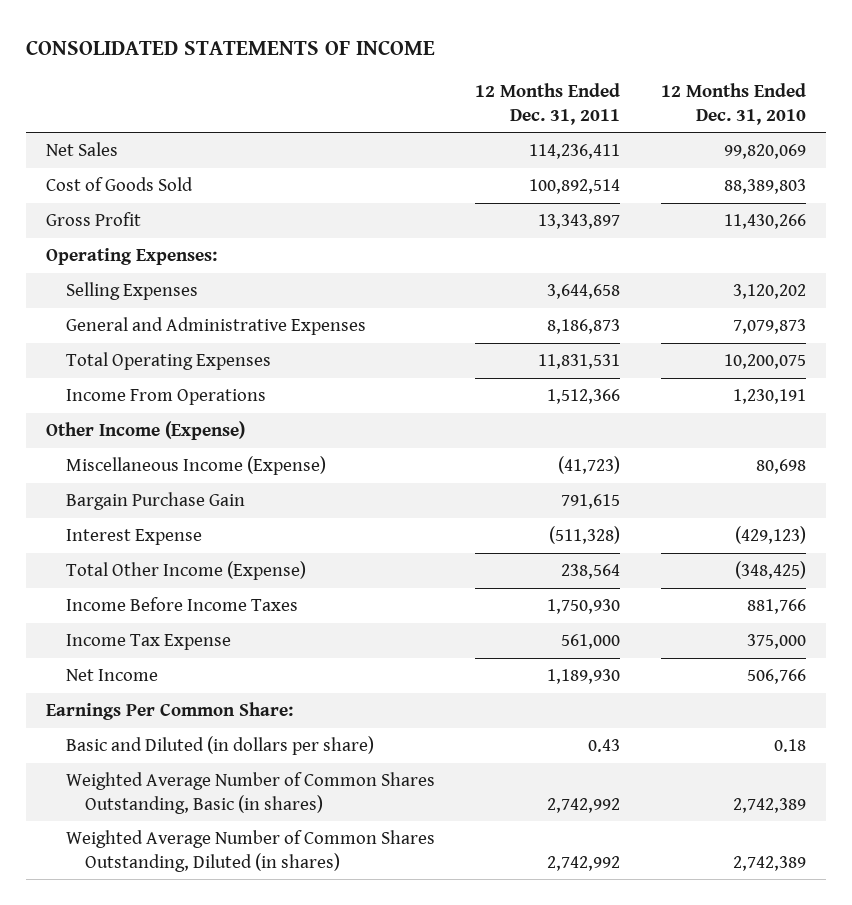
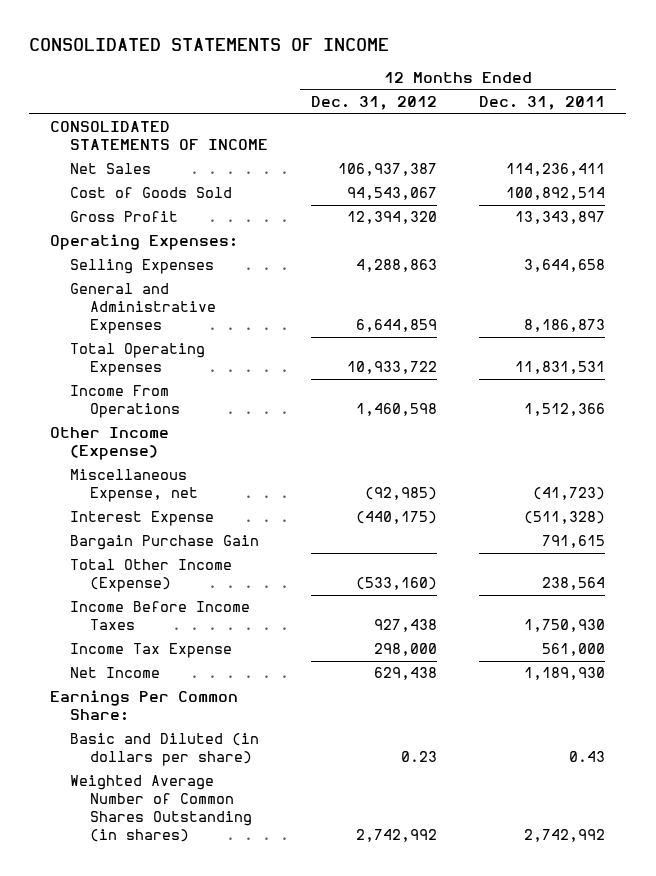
- | 12 Months Ended Dec. 31, 2011 | 12 Months Ended Dec. 31, 2010
+ | 12 Months Ended Dec. 31, 2012 | 12 Months Ended Dec. 31, 2011
+ CONSOLIDATED STATEMENTS OF INCOME
- Miscellaneous Income (Expense) | (41,723) | 80,698
+ Miscellaneous Expense, net | (92,985) | (41,723)
moved down: Bargain Purchase Gain | | 791,615
- Weighted Average Number of Common Shares Outstanding, Basic (in shares) | 2,742,992 | 2,742,389
- Weighted Average Number of Common Shares Outstanding, Diluted (in shares) | 2,742,992 | 2,742,389
+ Weighted Average Number of Common Shares Outstanding (in shares) | 2,742,992 | 2,742,992

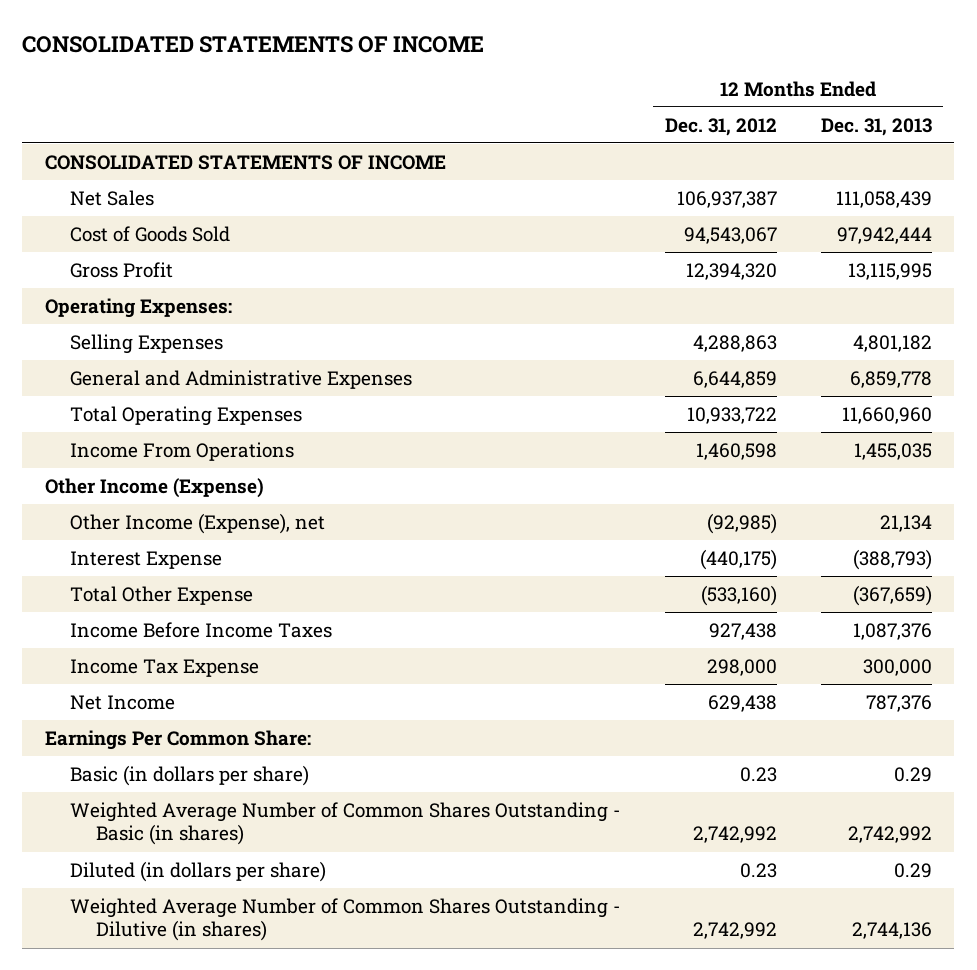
- | 12 Months Ended Dec. 31, 2012 | 12 Months Ended Dec. 31, 2011
+ | 12 Months Ended Dec. 31, 2012 | 12 Months Ended Dec. 31, 2013
- Miscellaneous Expense, net | (92,985) | (41,723)
+ Other Income (Expense), net | (92,985) | 21,134
- Bargain Purchase Gain | | 791,615
- Total Other Income (Expense) | (533,160) | 238,564
+ Total Other Expense | (533,160) | (367,659)
- Basic and Diluted (in dollars per share) | 0.23 | 0.43
- Weighted Average Number of Common Shares Outstanding (in shares) | 2,742,992 | 2,742,992
+ Basic (in dollars per share) | 0.23 | 0.29
+ Weighted Average Number of Common Shares Outstanding - Basic (in shares) | 2,742,992 | 2,742,992
+ Diluted (in dollars per share) | 0.23 | 0.29
+ Weighted Average Number of Common Shares Outstanding - Dilutive (in shares) | 2,742,992 | 2,744,136

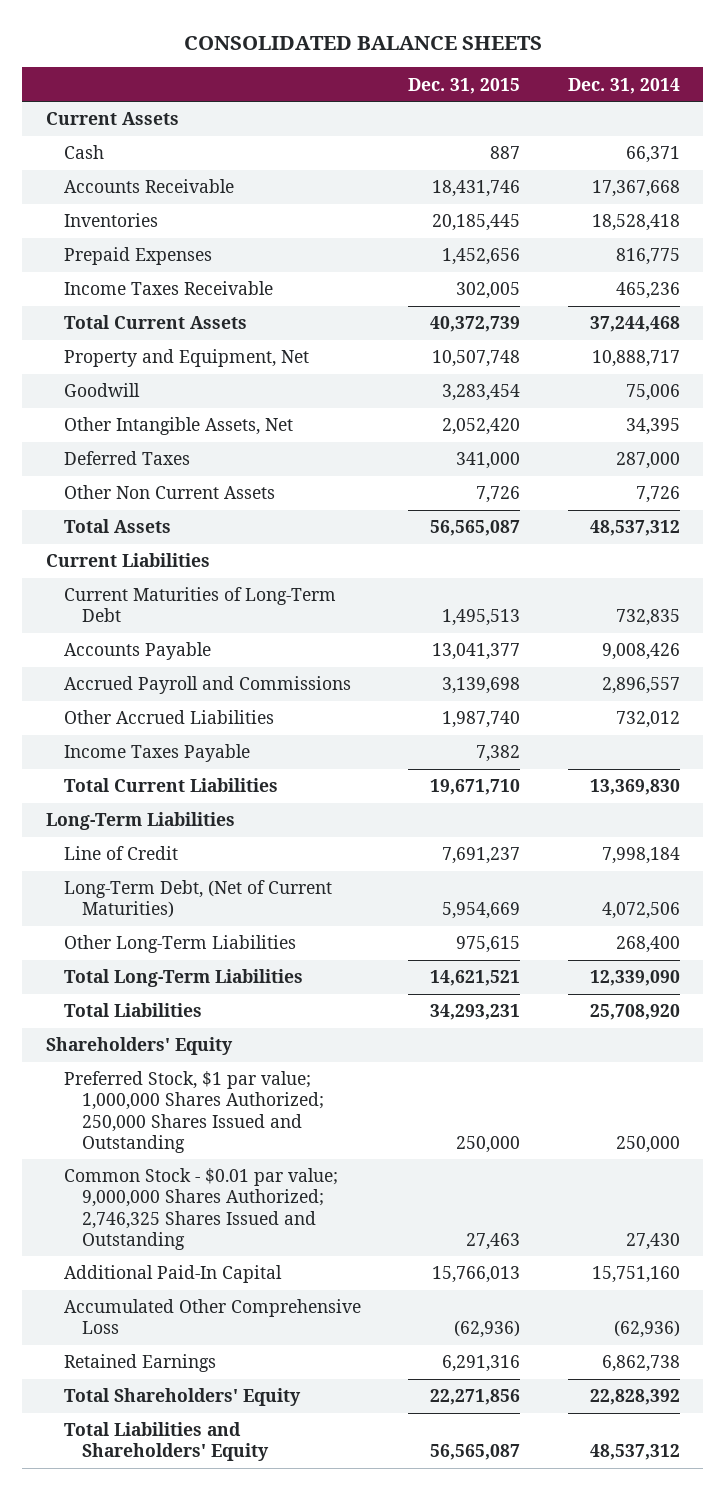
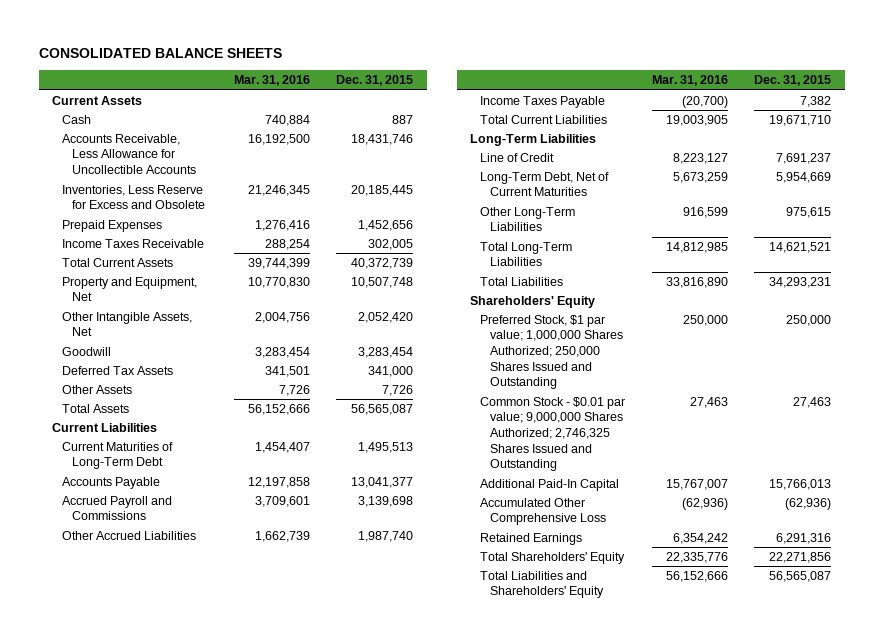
- | Dec. 31, 2015 | Dec. 31, 2014
+ | Mar. 31, 2016 | Dec. 31, 2015
- Accounts Receivable | 18,431,746 | 17,367,668
- Inventories | 20,185,445 | 18,528,418
+ Accounts Receivable, Less Allowance for Uncollectible Accounts | 16,192,500 | 18,431,746
+ Inventories, Less Reserve for Excess and Obsolete | 21,246,345 | 20,185,445
- Deferred Taxes | 341,000 | 287,000
- Other Non Current Assets | 7,726 | 7,726
moved down: Goodwill | 3,283,454 | 3,283,454
+ Deferred Tax Assets | 341,501 | 341,000
+ Other Assets | 7,726 | 7,726
- Long-Term Debt, (Net of Current Maturities) | 5,954,669 | 4,072,506
+ Long-Term Debt, Net of Current Maturities | 5,673,259 | 5,954,669

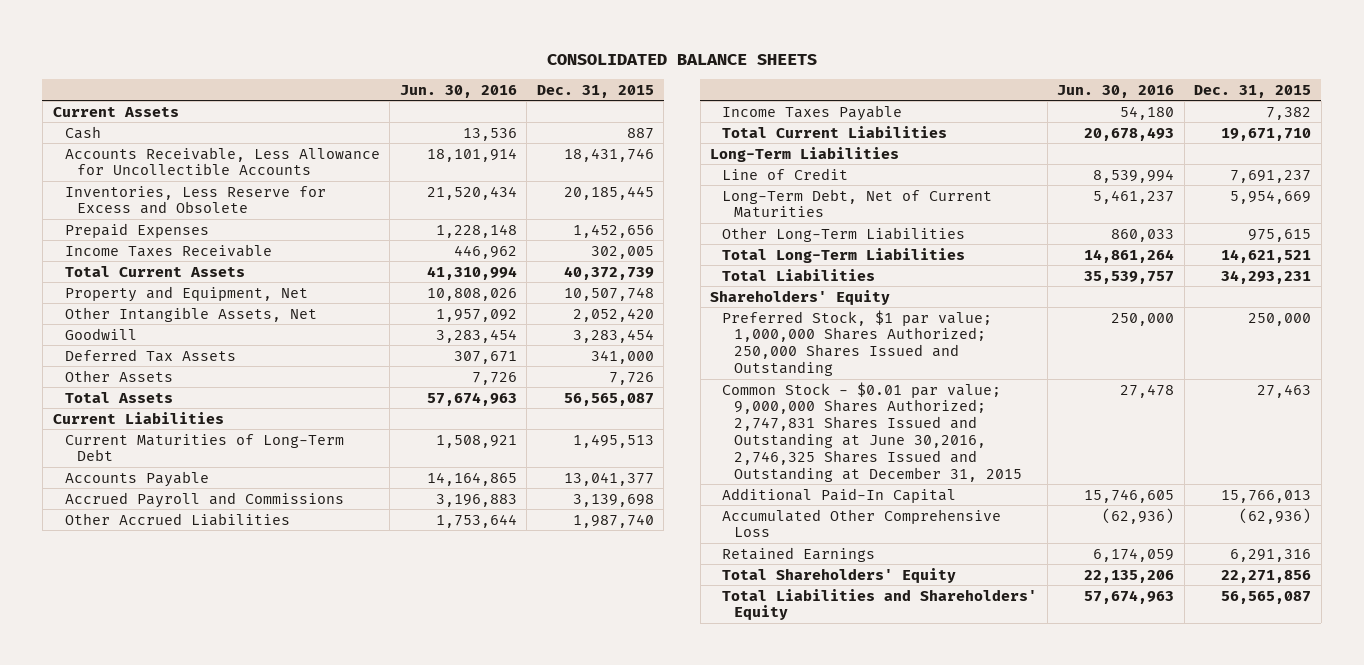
- | Mar. 31, 2016 | Dec. 31, 2015
+ | Jun. 30, 2016 | Dec. 31, 2015
- Common Stock - $0.01 par value; 9,000,000 Shares Authorized; 2,746,325 Shares Issued and Outstanding | 27,463 | 27,463
+ Common Stock - $0.01 par value; 9,000,000 Shares Authorized; 2,747,831 Shares Issued and Outstanding at June 30,2016, 2,746,325 Shares Issued and Outstanding at December 31, 2015 | 27,478 | 27,463

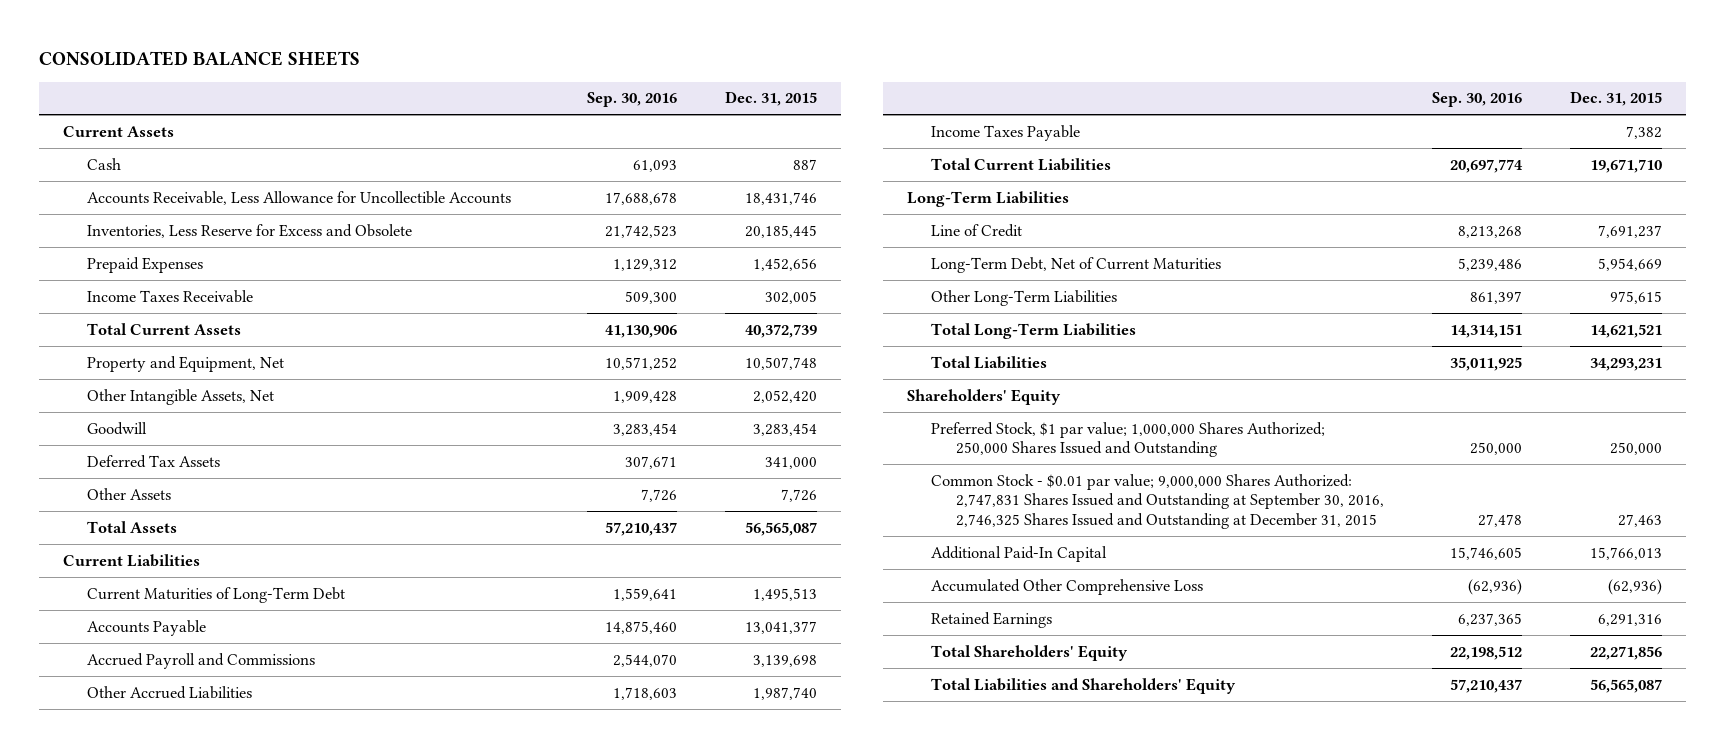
- | Jun. 30, 2016 | Dec. 31, 2015
+ | Sep. 30, 2016 | Dec. 31, 2015
- Common Stock - $0.01 par value; 9,000,000 Shares Authorized; 2,747,831 Shares Issued and Outstanding at June 30,2016, 2,746,325 Shares Issued and Outstanding at December 31, 2015 | 27,478 | 27,463
+ Common Stock - $0.01 par value; 9,000,000 Shares Authorized: 2,747,831 Shares Issued and Outstanding at September 30, 2016, 2,746,325 Shares Issued and Outstanding at December 31, 2015 | 27,478 | 27,463

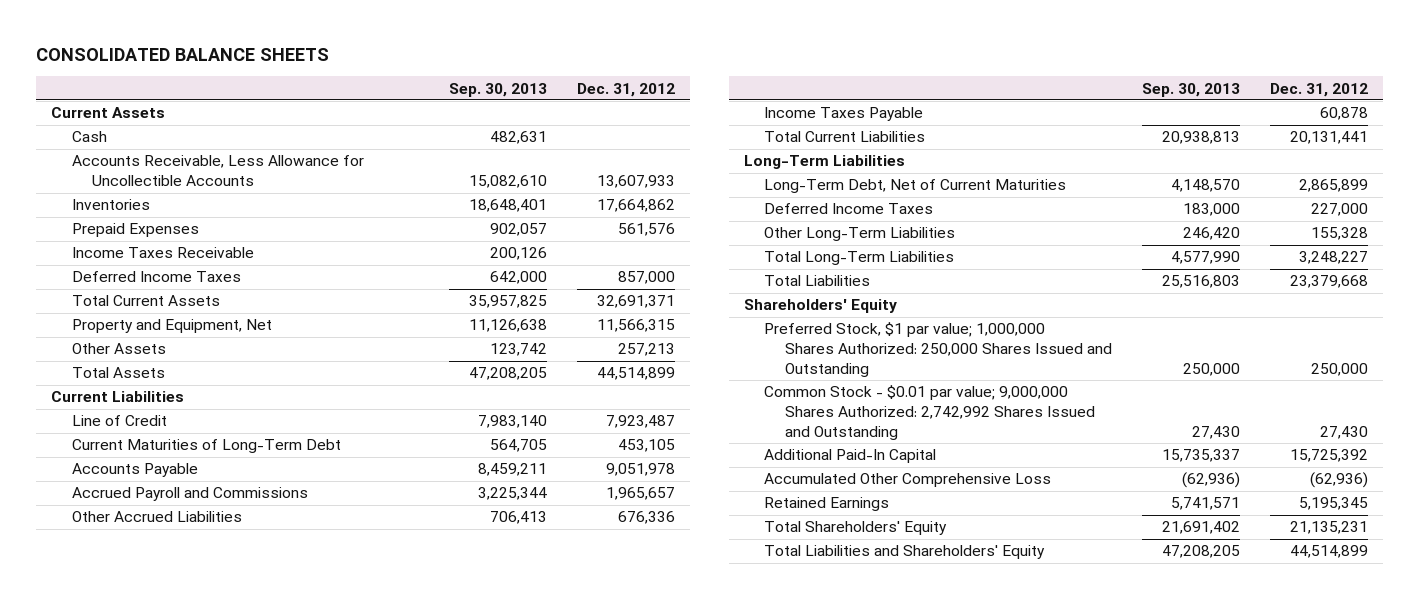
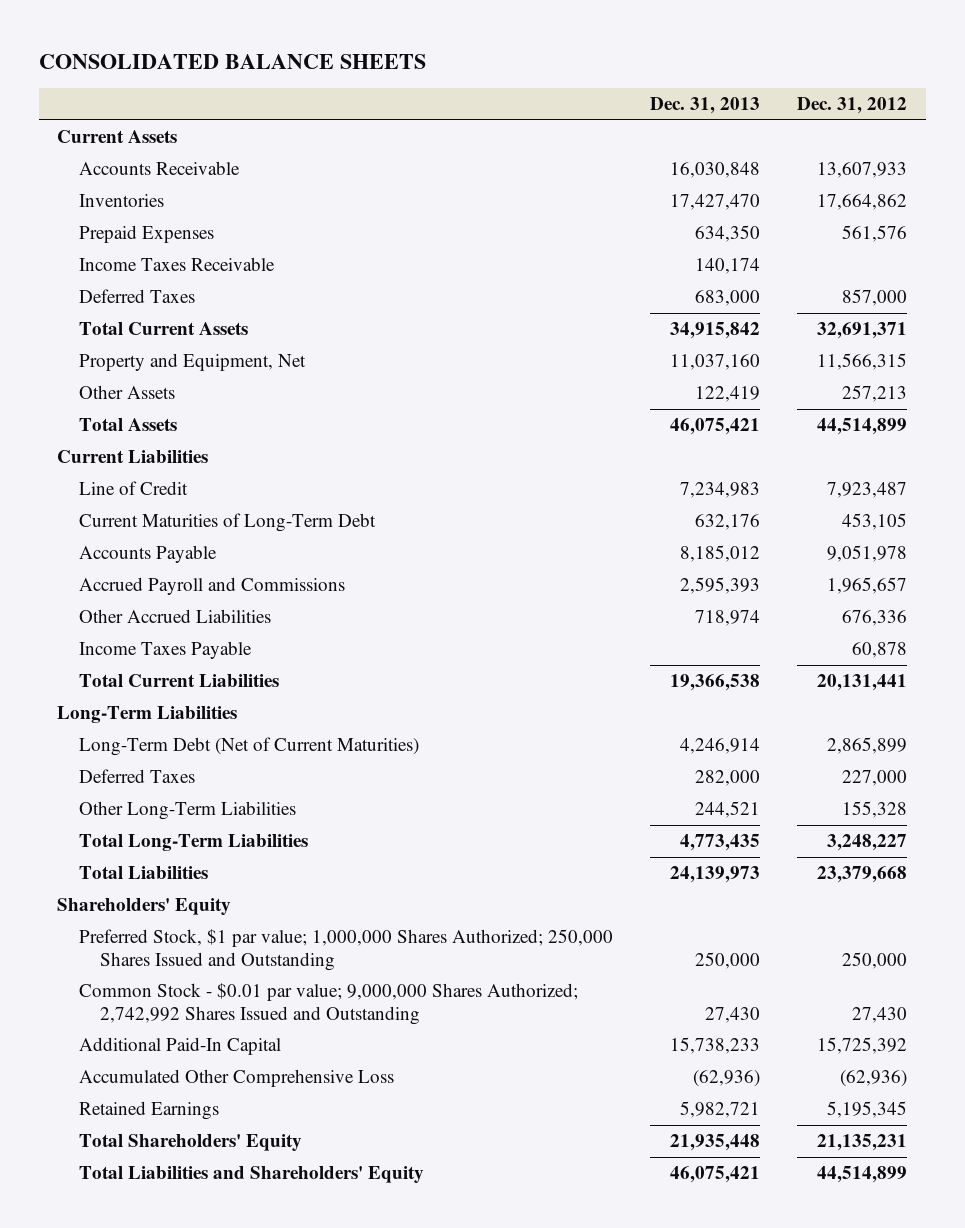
- | Sep. 30, 2013 | Dec. 31, 2012
+ | Dec. 31, 2013 | Dec. 31, 2012
- Cash | 482,631 |
- Accounts Receivable, Less Allowance for Uncollectible Accounts | 15,082,610 | 13,607,933
+ Accounts Receivable | 16,030,848 | 13,607,933
- Deferred Income Taxes | 642,000 | 857,000
+ Deferred Taxes | 683,000 | 857,000
- Long-Term Debt, Net of Current Maturities | 4,148,570 | 2,865,899
- Deferred Income Taxes | 183,000 | 227,000
+ Long-Term Debt (Net of Current Maturities) | 4,246,914 | 2,865,899
+ Deferred Taxes | 282,000 | 227,000
- Preferred Stock, $1 par value; 1,000,000 Shares Authorized: 250,000 Shares Issued and Outstanding | 250,000 | 250,000
- Common Stock - $0.01 par value; 9,000,000 Shares Authorized: 2,742,992 Shares Issued and Outstanding | 27,430 | 27,430
+ Preferred Stock, $1 par value; 1,000,000 Shares Authorized; 250,000 Shares Issued and Outstanding | 250,000 | 250,000
+ Common Stock - $0.01 par value; 9,000,000 Shares Authorized; 2,742,992 Shares Issued and Outstanding | 27,430 | 27,430

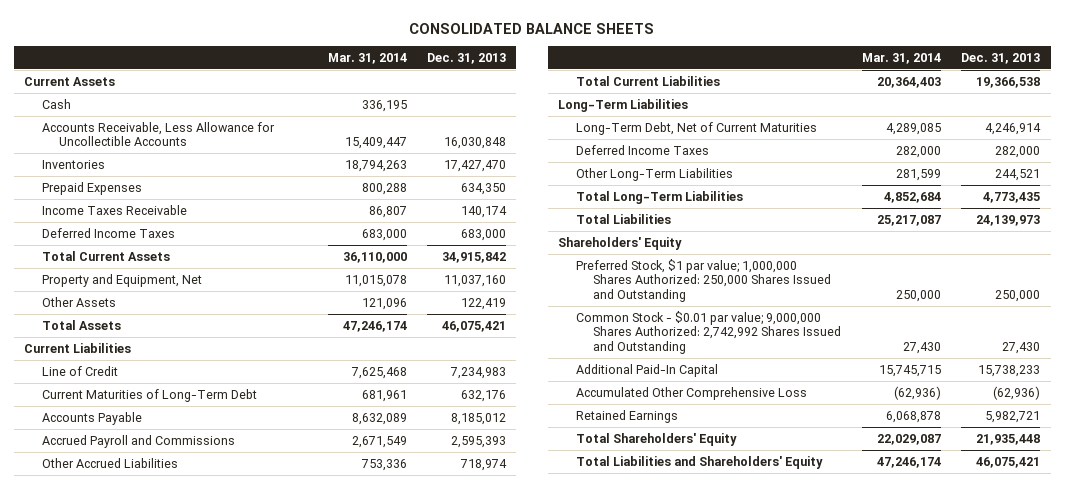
- | Dec. 31, 2013 | Dec. 31, 2012
+ | Mar. 31, 2014 | Dec. 31, 2013
- Accounts Receivable | 16,030,848 | 13,607,933
+ Cash | 336,195 |
+ Accounts Receivable, Less Allowance for Uncollectible Accounts | 15,409,447 | 16,030,848
- Deferred Taxes | 683,000 | 857,000
+ Deferred Income Taxes | 683,000 | 683,000
- Income Taxes Payable | | 60,878
- Long-Term Debt (Net of Current Maturities) | 4,246,914 | 2,865,899
- Deferred Taxes | 282,000 | 227,000
+ Long-Term Debt, Net of Current Maturities | 4,289,085 | 4,246,914
+ Deferred Income Taxes | 282,000 | 282,000
- Preferred Stock, $1 par value; 1,000,000 Shares Authorized; 250,000 Shares Issued and Outstanding | 250,000 | 250,000
- Common Stock - $0.01 par value; 9,000,000 Shares Authorized; 2,742,992 Shares Issued and Outstanding | 27,430 | 27,430
+ Preferred Stock, $1 par value; 1,000,000 Shares Authorized: 250,000 Shares Issued and Outstanding | 250,000 | 250,000
+ Common Stock - $0.01 par value; 9,000,000 Shares Authorized: 2,742,992 Shares Issued and Outstanding | 27,430 | 27,430

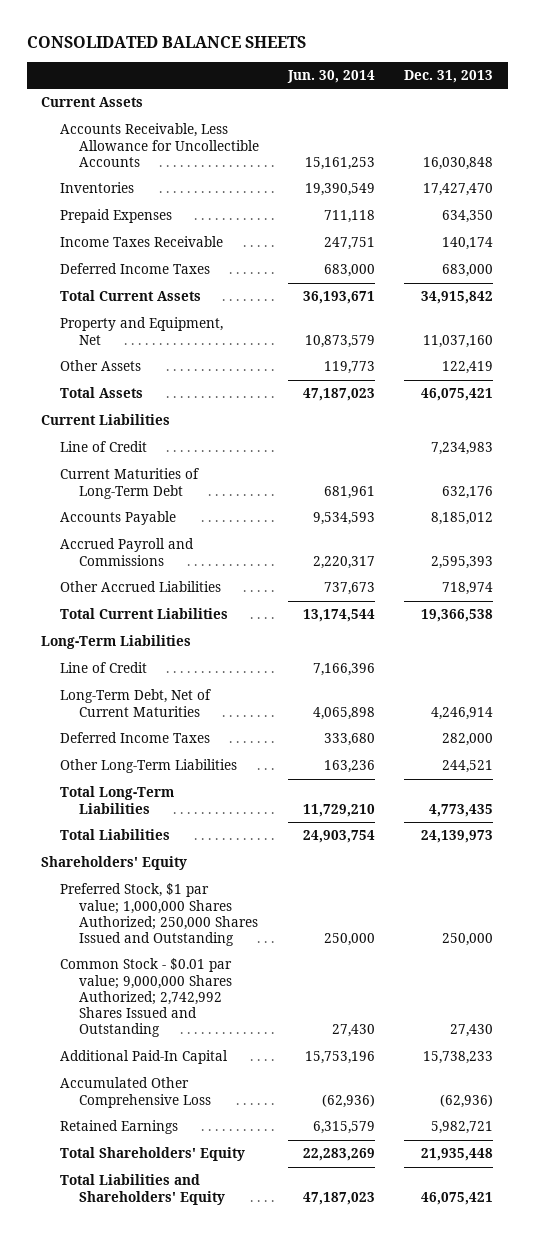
- | Mar. 31, 2014 | Dec. 31, 2013
+ | Jun. 30, 2014 | Dec. 31, 2013
- Cash | 336,195 |
+ Line of Credit | 7,166,396 |
- Preferred Stock, $1 par value; 1,000,000 Shares Authorized: 250,000 Shares Issued and Outstanding | 250,000 | 250,000
- Common Stock - $0.01 par value; 9,000,000 Shares Authorized: 2,742,992 Shares Issued and Outstanding | 27,430 | 27,430
+ Preferred Stock, $1 par value; 1,000,000 Shares Authorized; 250,000 Shares Issued and Outstanding | 250,000 | 250,000
+ Common Stock - $0.01 par value; 9,000,000 Shares Authorized; 2,742,992 Shares Issued and Outstanding | 27,430 | 27,430

